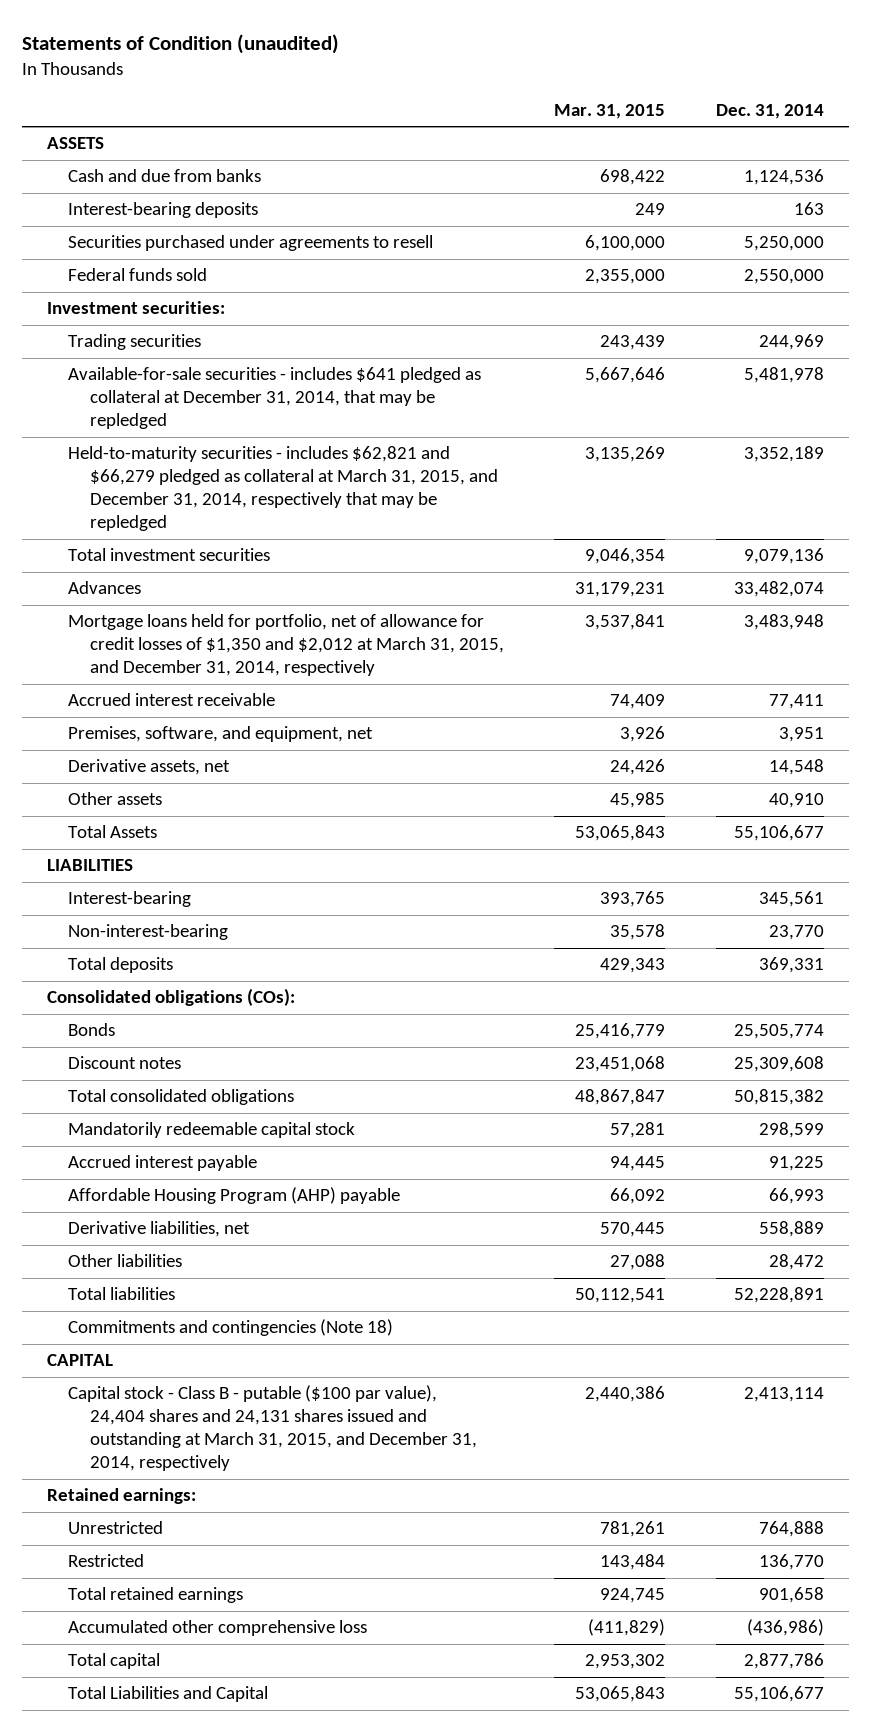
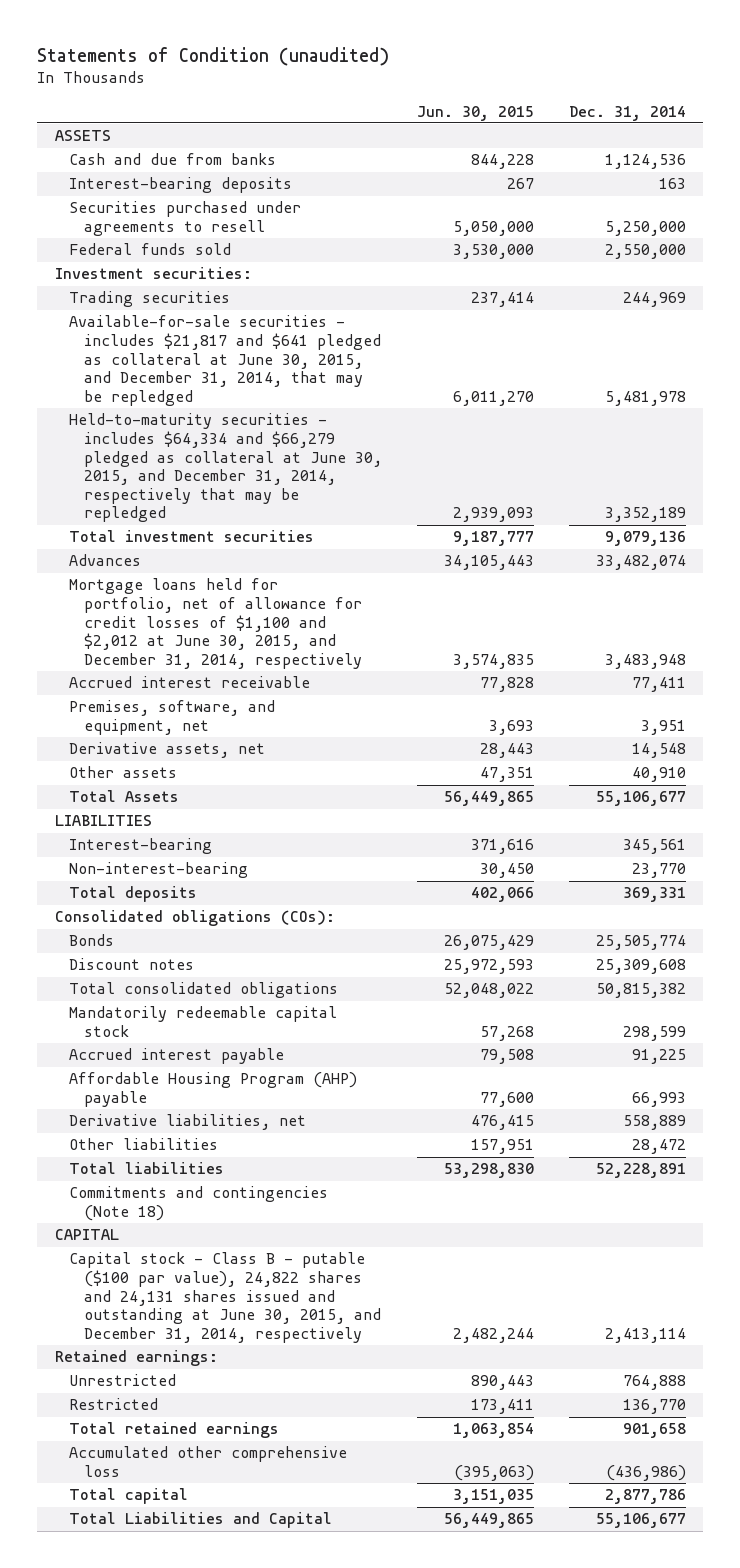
- | Mar. 31, 2015 | Dec. 31, 2014
+ | Jun. 30, 2015 | Dec. 31, 2014
- Available-for-sale securities - includes $641 pledged as collateral at December 31, 2014, that may be repledged | 5,667,646 | 5,481,978
- Held-to-maturity securities - includes $62,821 and $66,279 pledged as collateral at March 31, 2015, and December 31, 2014, respectively that may be repledged | 3,135,269 | 3,352,189
+ Available-for-sale securities - includes $21,817 and $641 pledged as collateral at June 30, 2015, and December 31, 2014, that may be repledged | 6,011,270 | 5,481,978
+ Held-to-maturity securities - includes $64,334 and $66,279 pledged as collateral at June 30, 2015, and December 31, 2014, respectively that may be repledged | 2,939,093 | 3,352,189
- Mortgage loans held for portfolio, net of allowance for credit losses of $1,350 and $2,012 at March 31, 2015, and December 31, 2014, respectively | 3,537,841 | 3,483,948
+ Mortgage loans held for portfolio, net of allowance for credit losses of $1,100 and $2,012 at June 30, 2015, and December 31, 2014, respectively | 3,574,835 | 3,483,948
- Capital stock - Class B - putable ($100 par value), 24,404 shares and 24,131 shares issued and outstanding at March 31, 2015, and December 31, 2014, respectively | 2,440,386 | 2,413,114
+ Capital stock - Class B - putable ($100 par value), 24,822 shares and 24,131 shares issued and outstanding at June 30, 2015, and December 31, 2014, respectively | 2,482,244 | 2,413,114

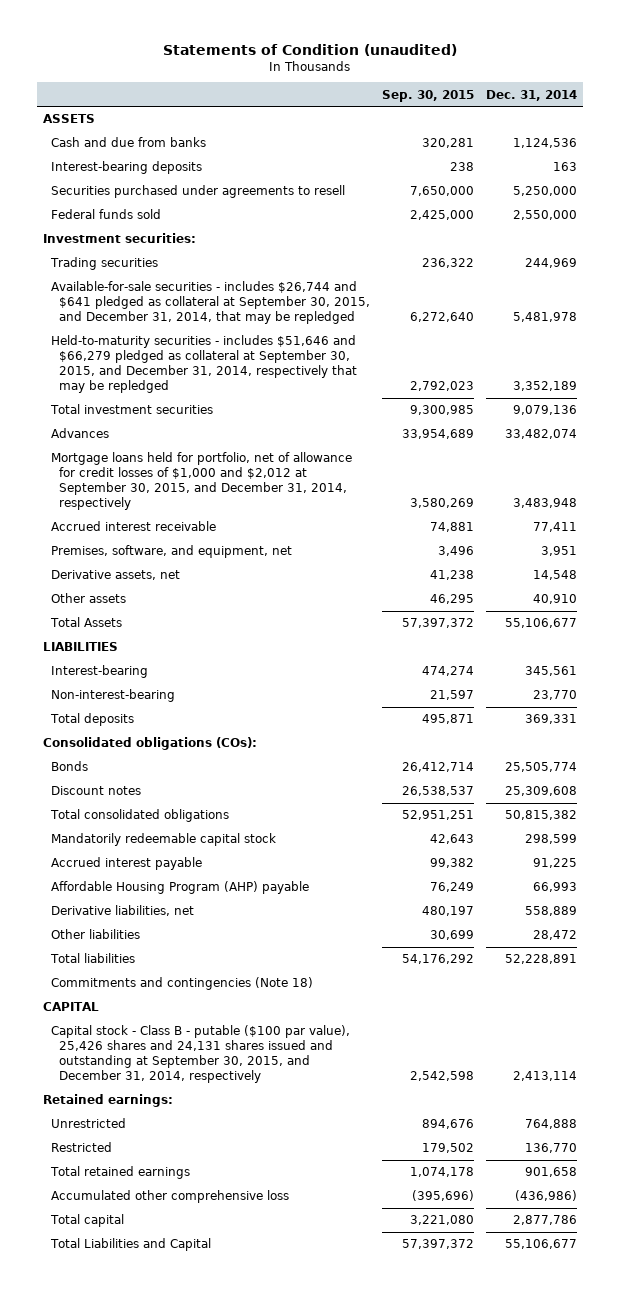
- | Jun. 30, 2015 | Dec. 31, 2014
+ | Sep. 30, 2015 | Dec. 31, 2014
- Available-for-sale securities - includes $21,817 and $641 pledged as collateral at June 30, 2015, and December 31, 2014, that may be repledged | 6,011,270 | 5,481,978
- Held-to-maturity securities - includes $64,334 and $66,279 pledged as collateral at June 30, 2015, and December 31, 2014, respectively that may be repledged | 2,939,093 | 3,352,189
+ Available-for-sale securities - includes $26,744 and $641 pledged as collateral at September 30, 2015, and December 31, 2014, that may be repledged | 6,272,640 | 5,481,978
+ Held-to-maturity securities - includes $51,646 and $66,279 pledged as collateral at September 30, 2015, and December 31, 2014, respectively that may be repledged | 2,792,023 | 3,352,189
- Mortgage loans held for portfolio, net of allowance for credit losses of $1,100 and $2,012 at June 30, 2015, and December 31, 2014, respectively | 3,574,835 | 3,483,948
+ Mortgage loans held for portfolio, net of allowance for credit losses of $1,000 and $2,012 at September 30, 2015, and December 31, 2014, respectively | 3,580,269 | 3,483,948
- Capital stock - Class B - putable ($100 par value), 24,822 shares and 24,131 shares issued and outstanding at June 30, 2015, and December 31, 2014, respectively | 2,482,244 | 2,413,114
+ Capital stock - Class B - putable ($100 par value), 25,426 shares and 24,131 shares issued and outstanding at September 30, 2015, and December 31, 2014, respectively | 2,542,598 | 2,413,114

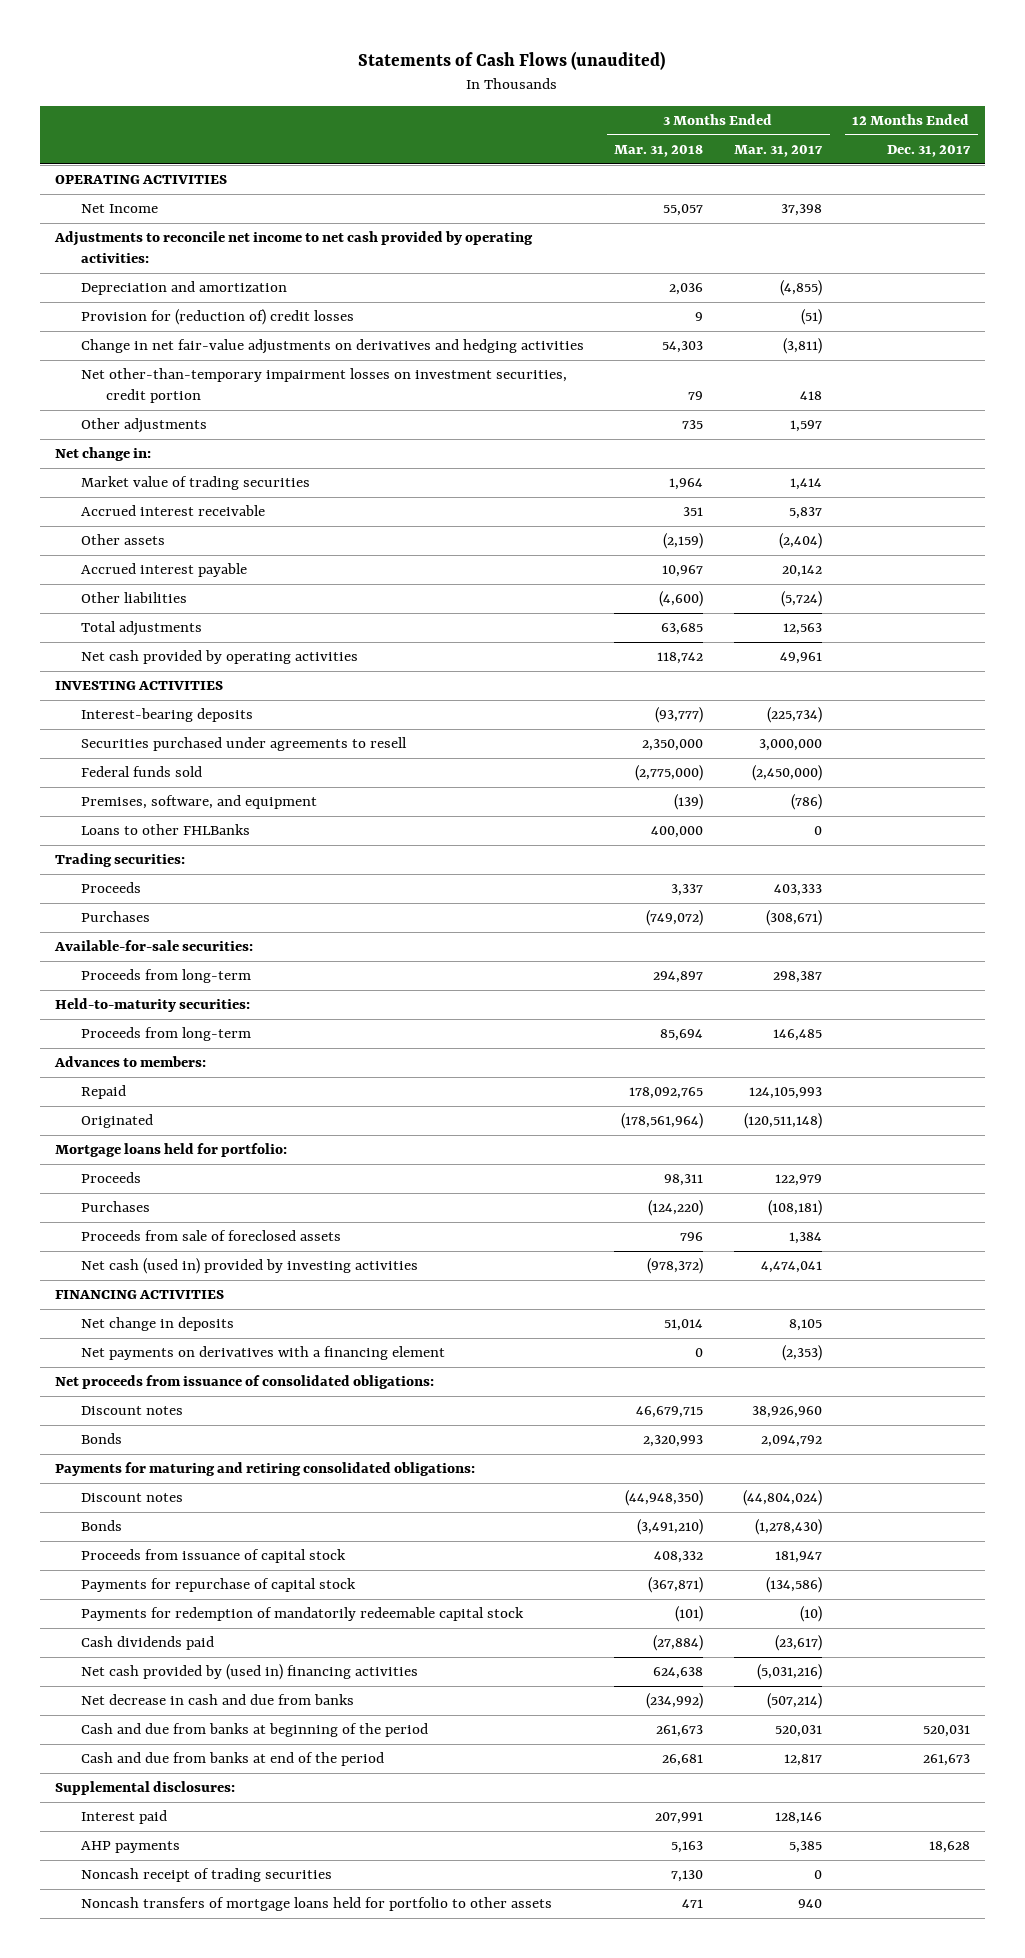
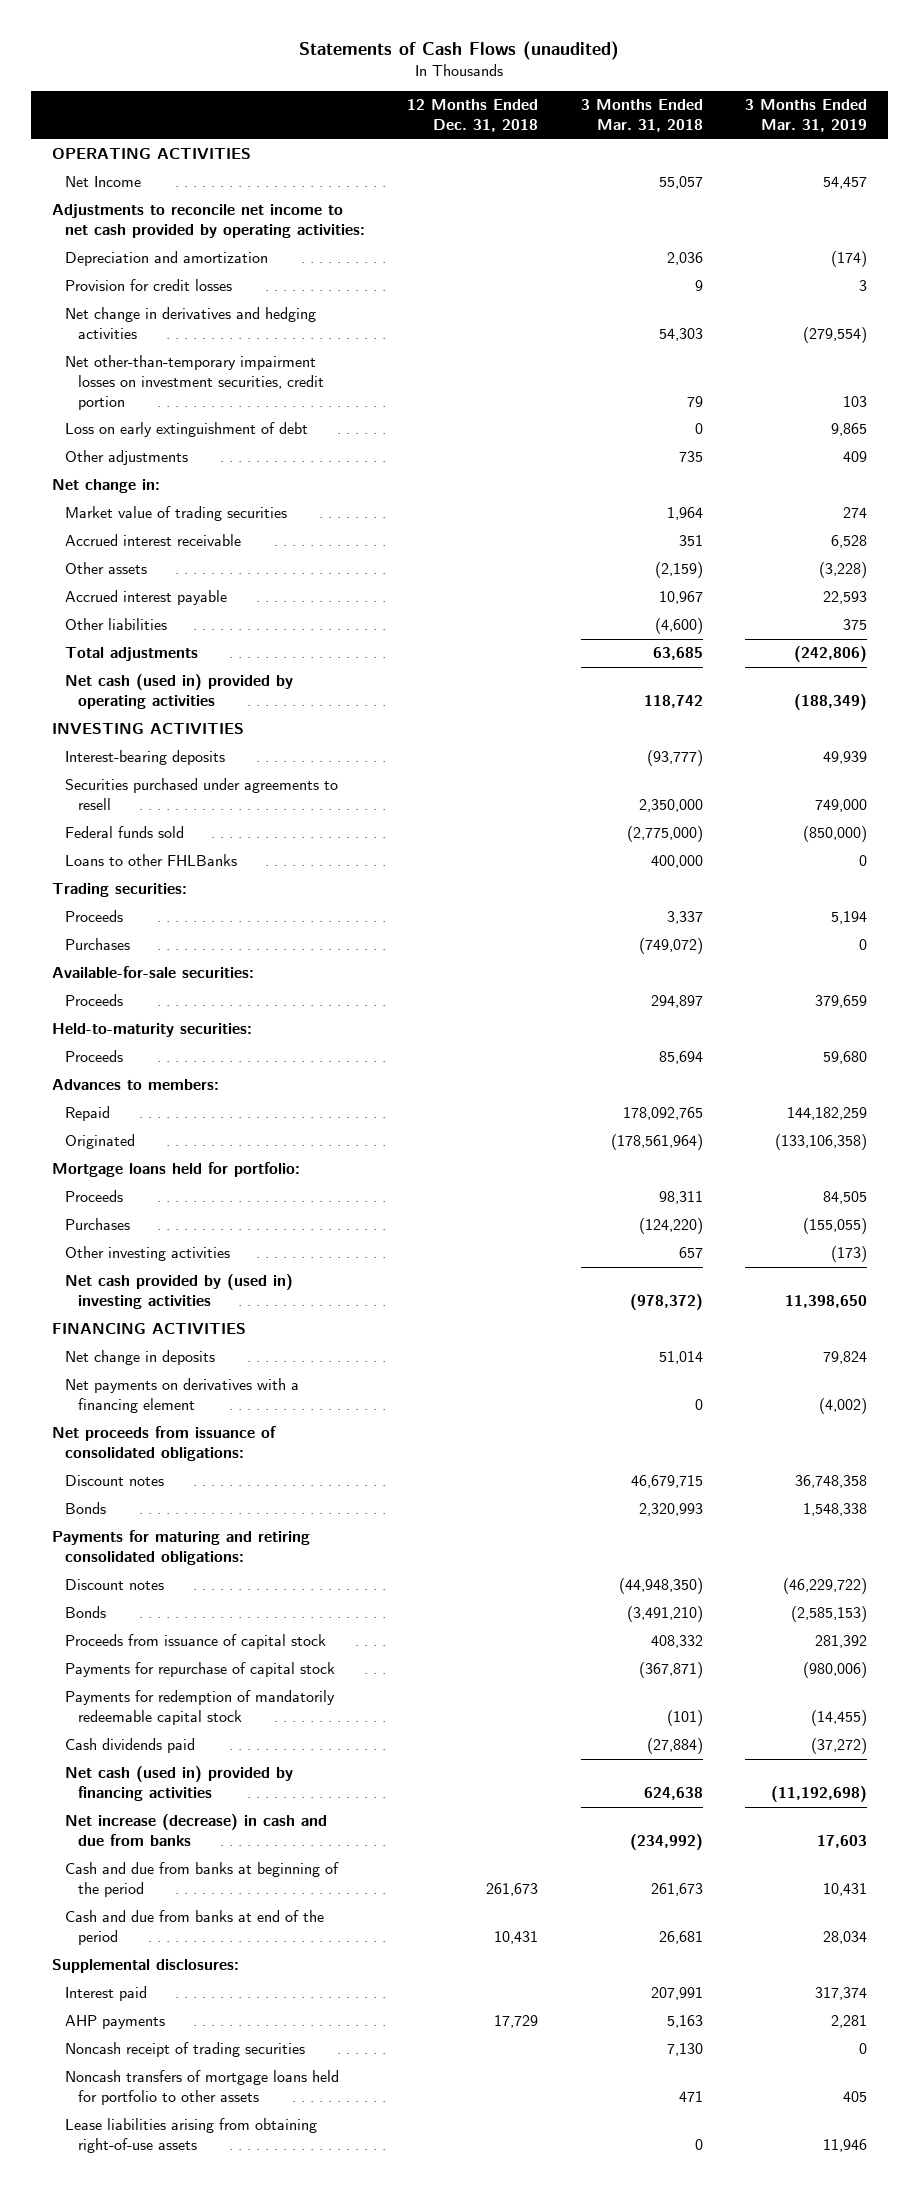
- | 3 Months Ended Mar. 31, 2018 | 3 Months Ended Mar. 31, 2017 | 12 Months Ended Dec. 31, 2017
+ | 12 Months Ended Dec. 31, 2018 | 3 Months Ended Mar. 31, 2018 | 3 Months Ended Mar. 31, 2019
- Provision for (reduction of) credit losses | 9 | (51) |
- Change in net fair-value adjustments on derivatives and hedging activities | 54,303 | (3,811) |
+ Provision for credit losses | | 9 | 3
+ Net change in derivatives and hedging activities | | 54,303 | (279,554)
+ Loss on early extinguishment of debt | | 0 | 9,865
- Net cash provided by operating activities | 118,742 | 49,961 |
+ Net cash (used in) provided by operating activities | | 118,742 | (188,349)
- Premises, software, and equipment | (139) | (786) |
- Proceeds from long-term | 294,897 | 298,387 |
+ Proceeds | | 294,897 | 379,659
- Proceeds from long-term | 85,694 | 146,485 |
+ Proceeds | | 85,694 | 59,680
- Proceeds from sale of foreclosed assets | 796 | 1,384 |
- Net cash (used in) provided by investing activities | (978,372) | 4,474,041 |
+ Other investing activities | | 657 | (173)
+ Net cash provided by (used in) investing activities | | (978,372) | 11,398,650
- Net cash provided by (used in) financing activities | 624,638 | (5,031,216) |
- Net decrease in cash and due from banks | (234,992) | (507,214) |
+ Net cash (used in) provided by financing activities | | 624,638 | (11,192,698)
+ Net increase (decrease) in cash and due from banks | | (234,992) | 17,603
+ Lease liabilities arising from obtaining right-of-use assets | | 0 | 11,946

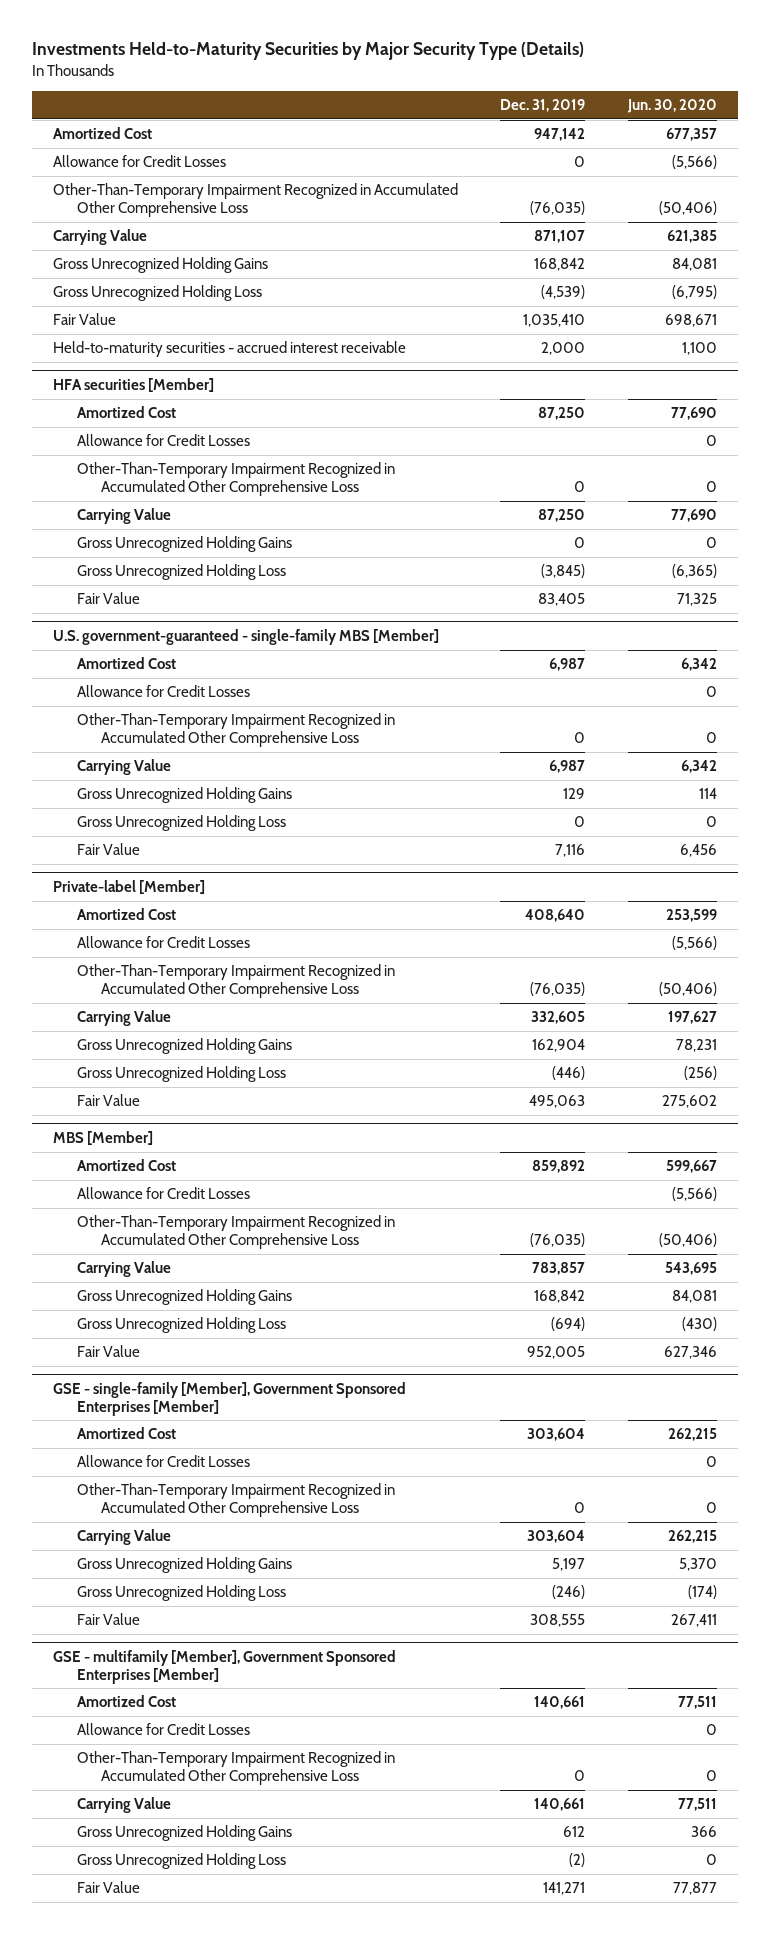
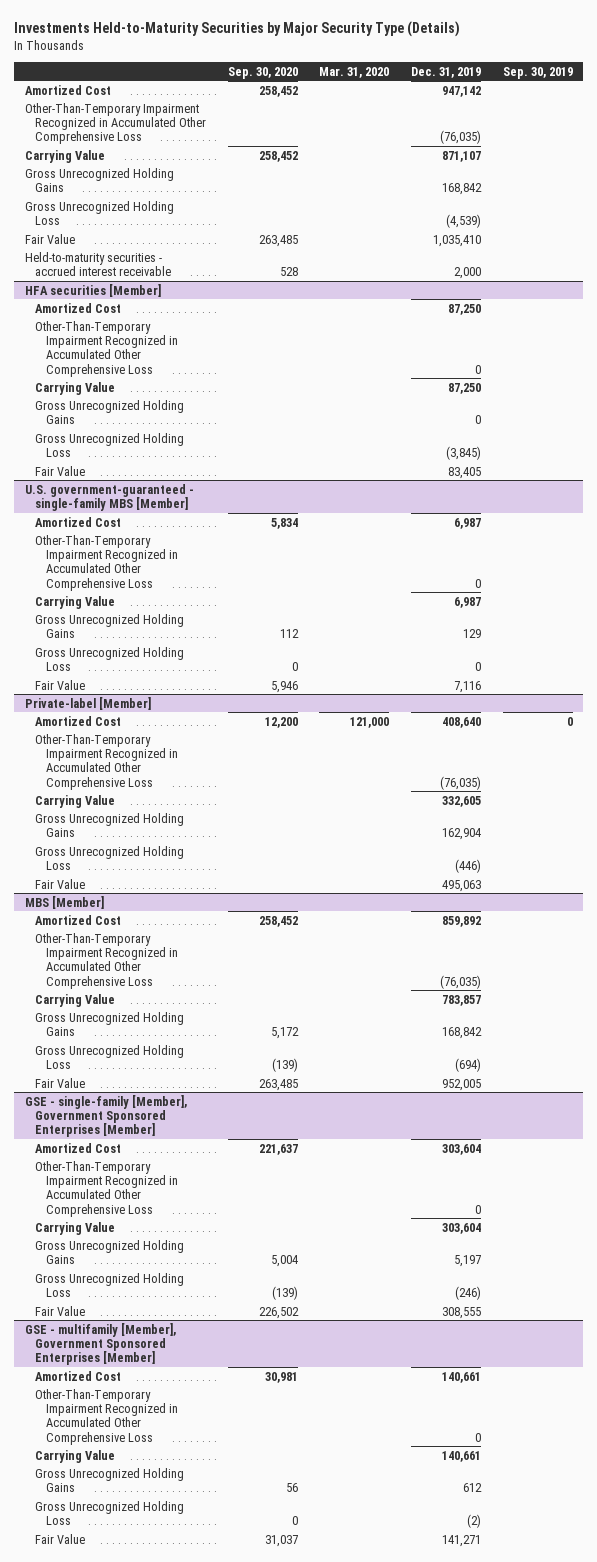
- | Dec. 31, 2019 | Jun. 30, 2020
+ | Sep. 30, 2020 | Mar. 31, 2020 | Dec. 31, 2019 | Sep. 30, 2019
- Allowance for Credit Losses | 0 | (5,566)
@ HFA securities [Member]
- Allowance for Credit Losses | | 0
@ U.S. government-guaranteed - single-family MBS [Member]
- Allowance for Credit Losses | | 0
@ Private-label [Member]
- Allowance for Credit Losses | | (5,566)
@ MBS [Member]
- Allowance for Credit Losses | | (5,566)
@ GSE - single-family [Member], Government Sponsored Enterprises [Member]
- Allowance for Credit Losses | | 0
@ GSE - multifamily [Member], Government Sponsored Enterprises [Member]
- Allowance for Credit Losses | | 0

